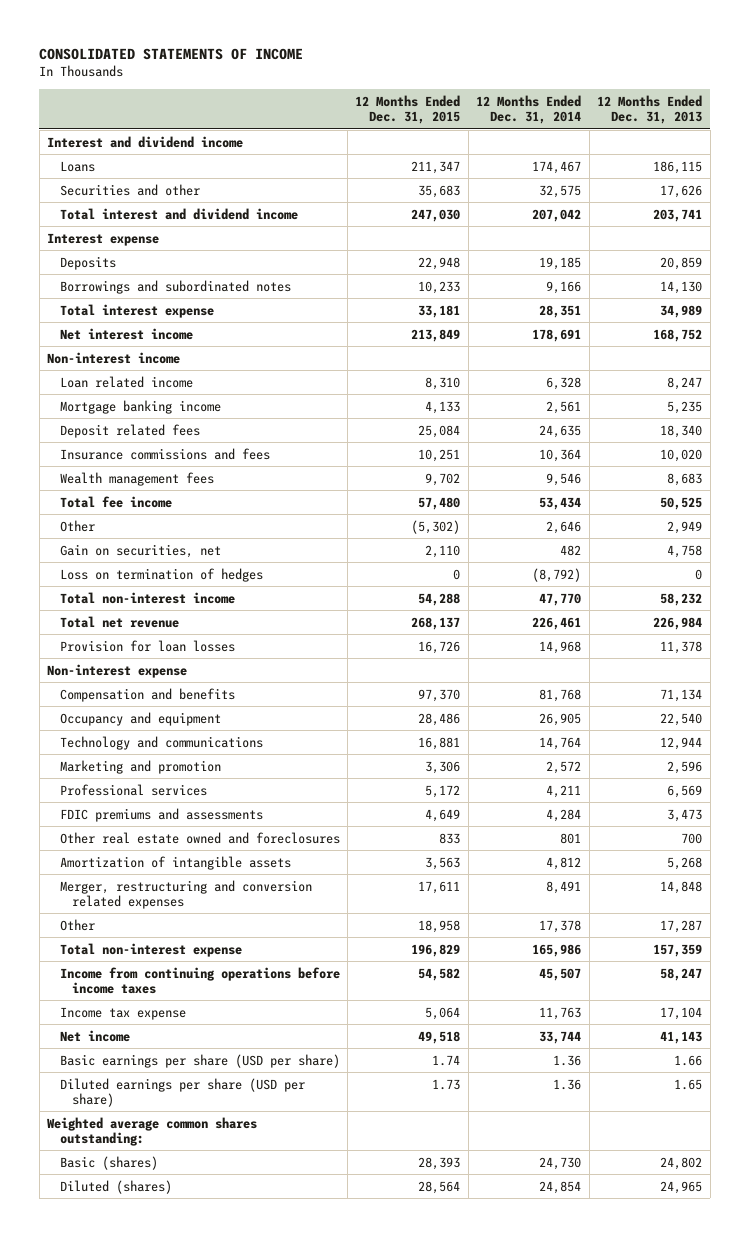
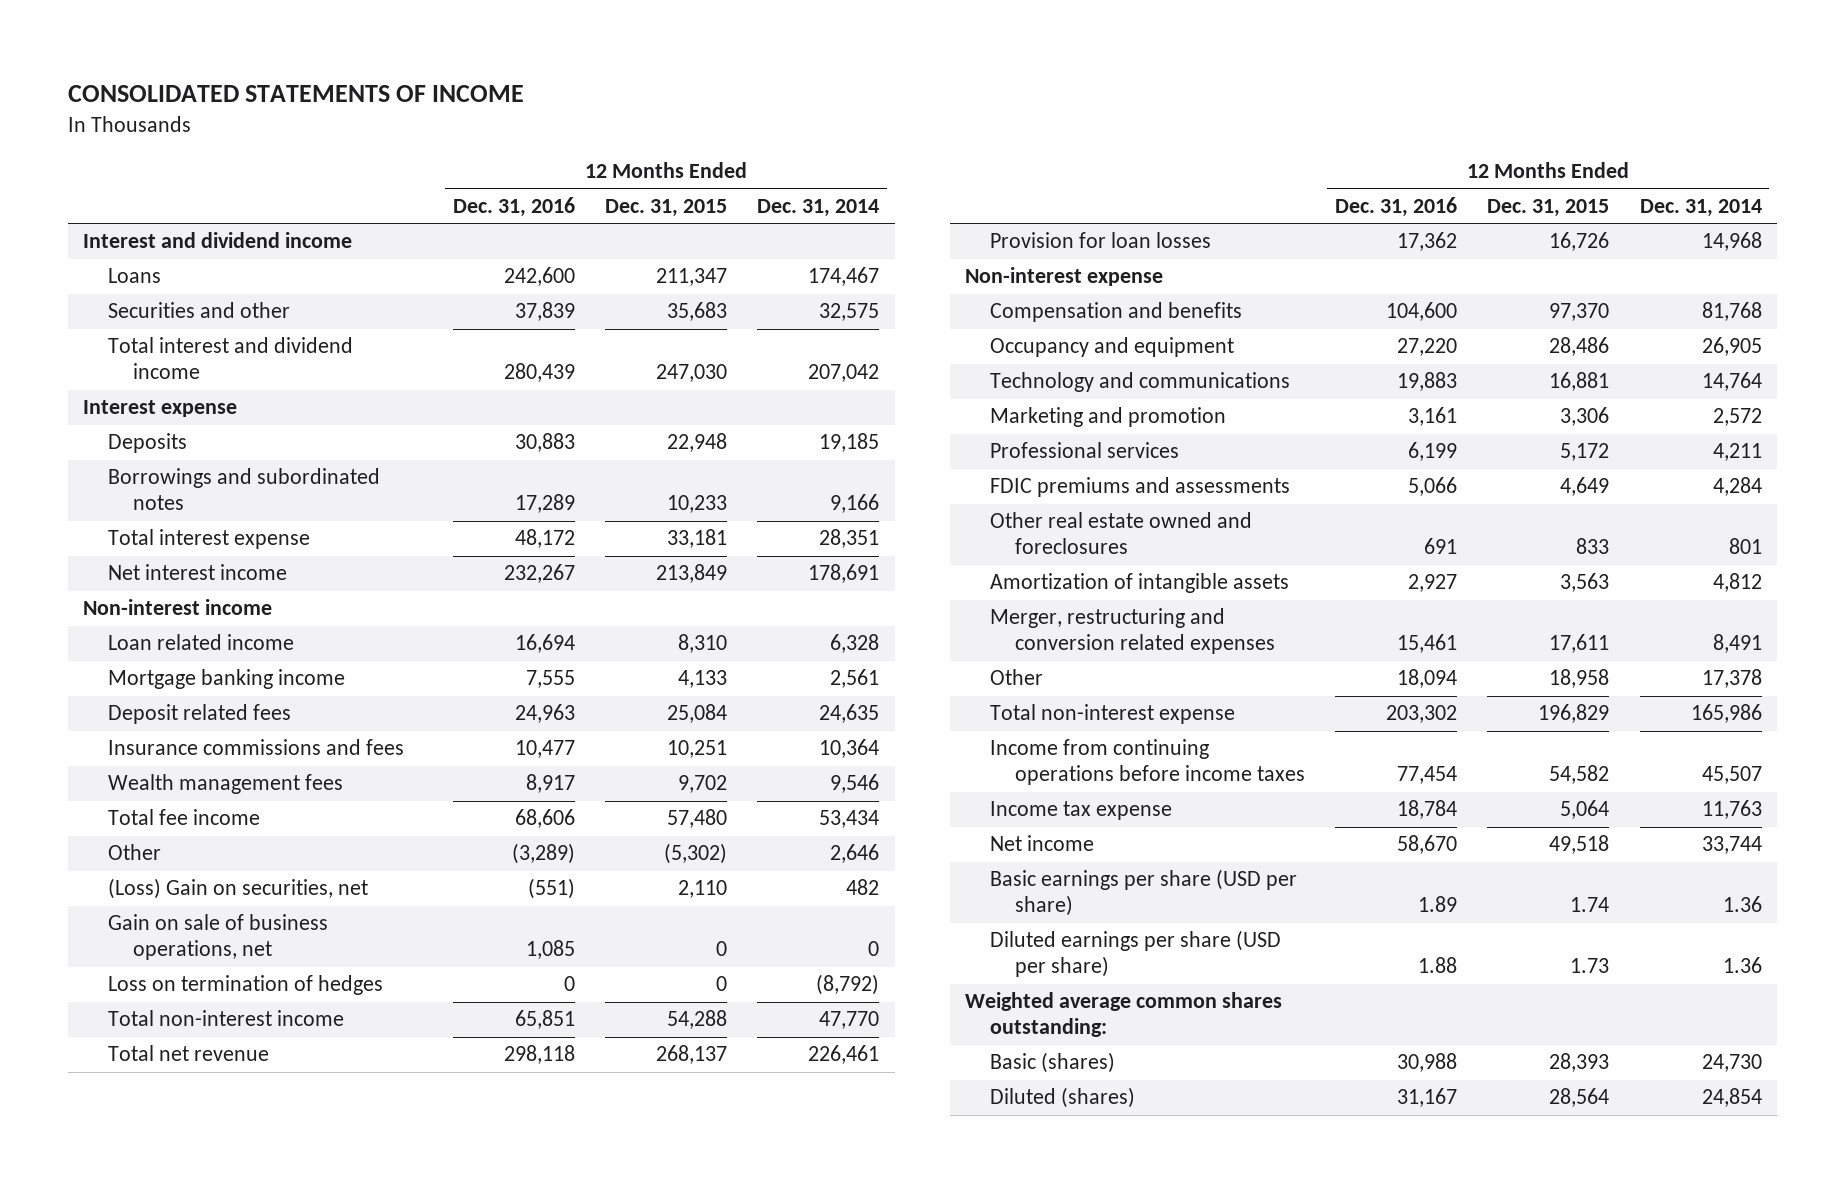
- | 12 Months Ended Dec. 31, 2015 | 12 Months Ended Dec. 31, 2014 | 12 Months Ended Dec. 31, 2013
+ | 12 Months Ended Dec. 31, 2016 | 12 Months Ended Dec. 31, 2015 | 12 Months Ended Dec. 31, 2014
- Gain on securities, net | 2,110 | 482 | 4,758
+ (Loss) Gain on securities, net | (551) | 2,110 | 482
+ Gain on sale of business operations, net | 1,085 | 0 | 0

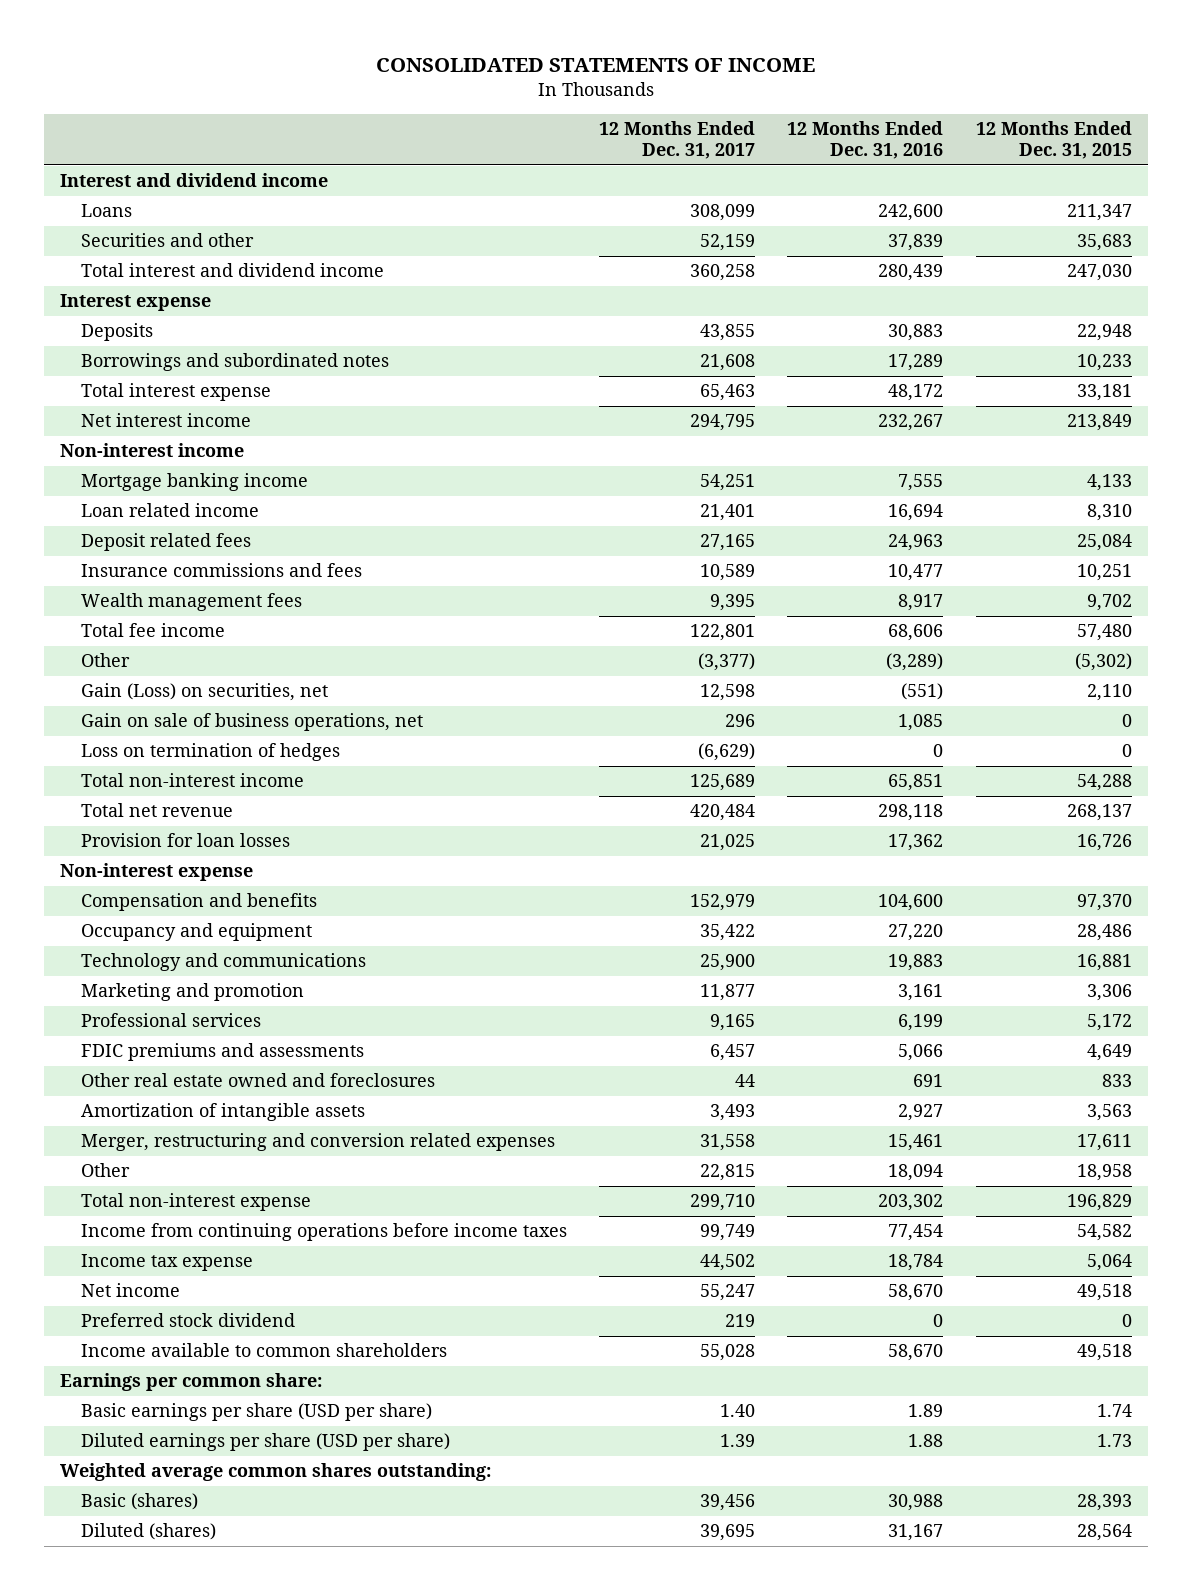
- | 12 Months Ended Dec. 31, 2016 | 12 Months Ended Dec. 31, 2015 | 12 Months Ended Dec. 31, 2014
+ | 12 Months Ended Dec. 31, 2017 | 12 Months Ended Dec. 31, 2016 | 12 Months Ended Dec. 31, 2015
moved down: Loan related income | 21,401 | 16,694 | 8,310
- (Loss) Gain on securities, net | (551) | 2,110 | 482
+ Gain (Loss) on securities, net | 12,598 | (551) | 2,110
+ Preferred stock dividend | 219 | 0 | 0
+ Income available to common shareholders | 55,028 | 58,670 | 49,518
+ Earnings per common share:

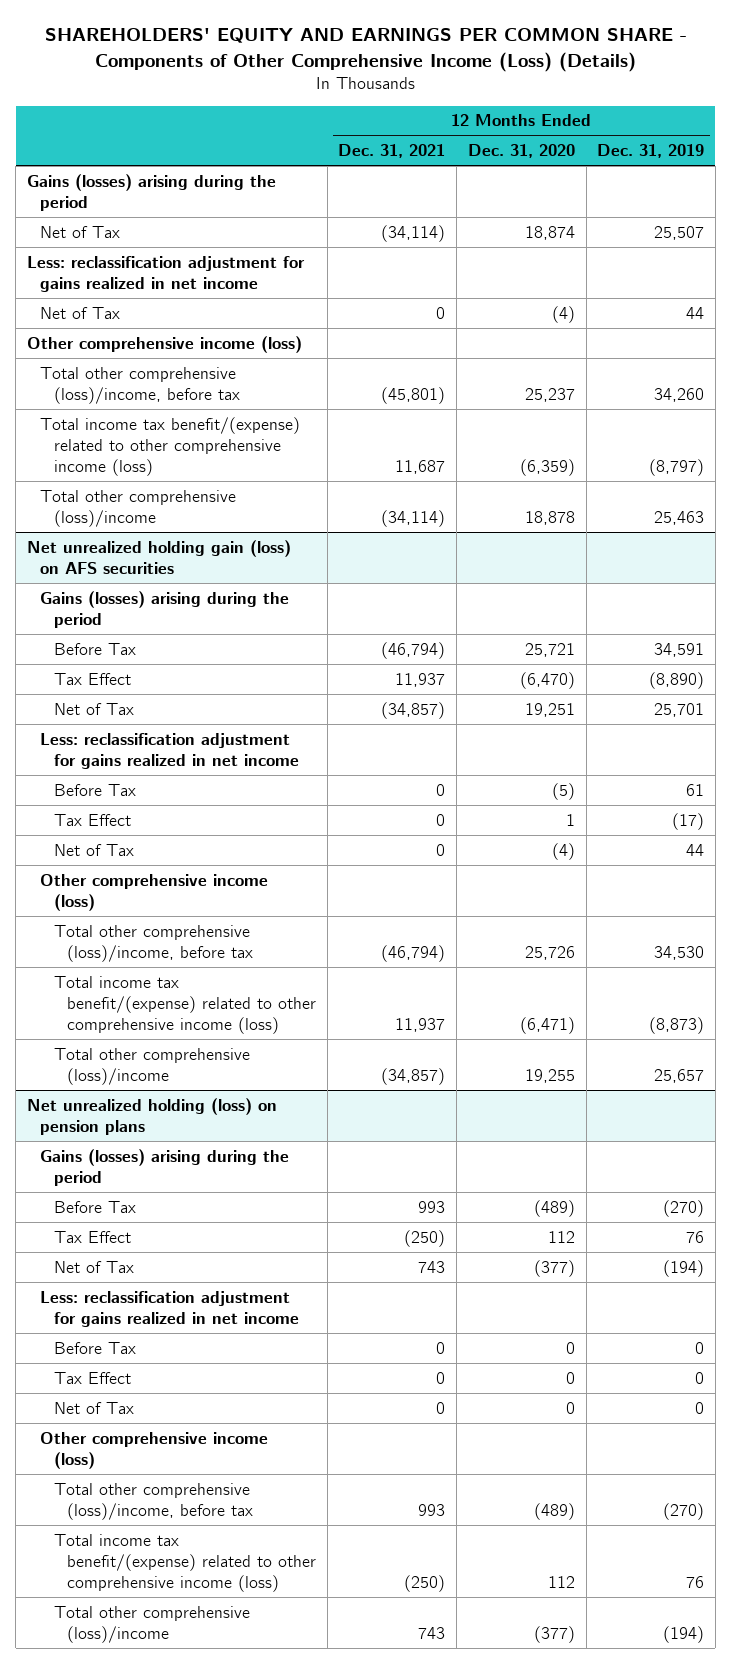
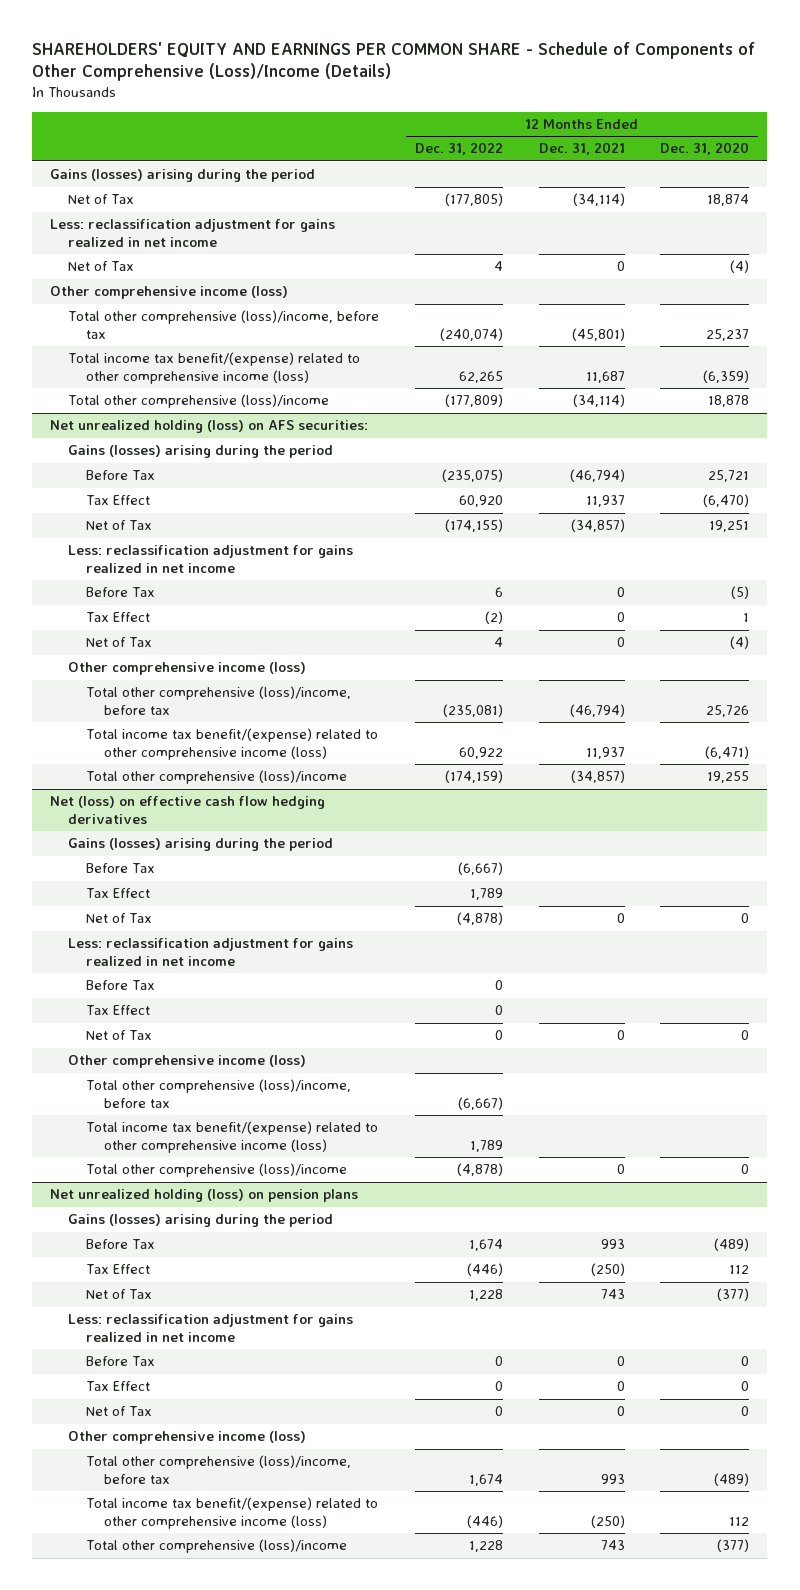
- SHAREHOLDERS' EQUITY AND EARNINGS PER COMMON SHARE - Components of Other Comprehensive Income (Loss) (Details)
+ SHAREHOLDERS' EQUITY AND EARNINGS PER COMMON SHARE - Schedule of Components of Other Comprehensive (Loss)/Income (Details)
- | 12 Months Ended Dec. 31, 2021 | 12 Months Ended Dec. 31, 2020 | 12 Months Ended Dec. 31, 2019
+ | 12 Months Ended Dec. 31, 2022 | 12 Months Ended Dec. 31, 2021 | 12 Months Ended Dec. 31, 2020
- Net unrealized holding gain (loss) on AFS securities
+ Net unrealized holding (loss) on AFS securities:
+ Net (loss) on effective cash flow hedging derivatives
+ Gains (losses) arising during the period
+ Before Tax | (6,667) | |
+ Tax Effect | 1,789 | |
+ Net of Tax | (4,878) | 0 | 0
+ Less: reclassification adjustment for gains realized in net income
+ Before Tax | 0 | |
+ Tax Effect | 0 | |
+ Net of Tax | 0 | 0 | 0
+ Other comprehensive income (loss)
+ Total other comprehensive (loss)/income, before tax | (6,667) | |
+ Total income tax benefit/(expense) related to other comprehensive income (loss) | 1,789 | |
+ Total other comprehensive (loss)/income | (4,878) | 0 | 0

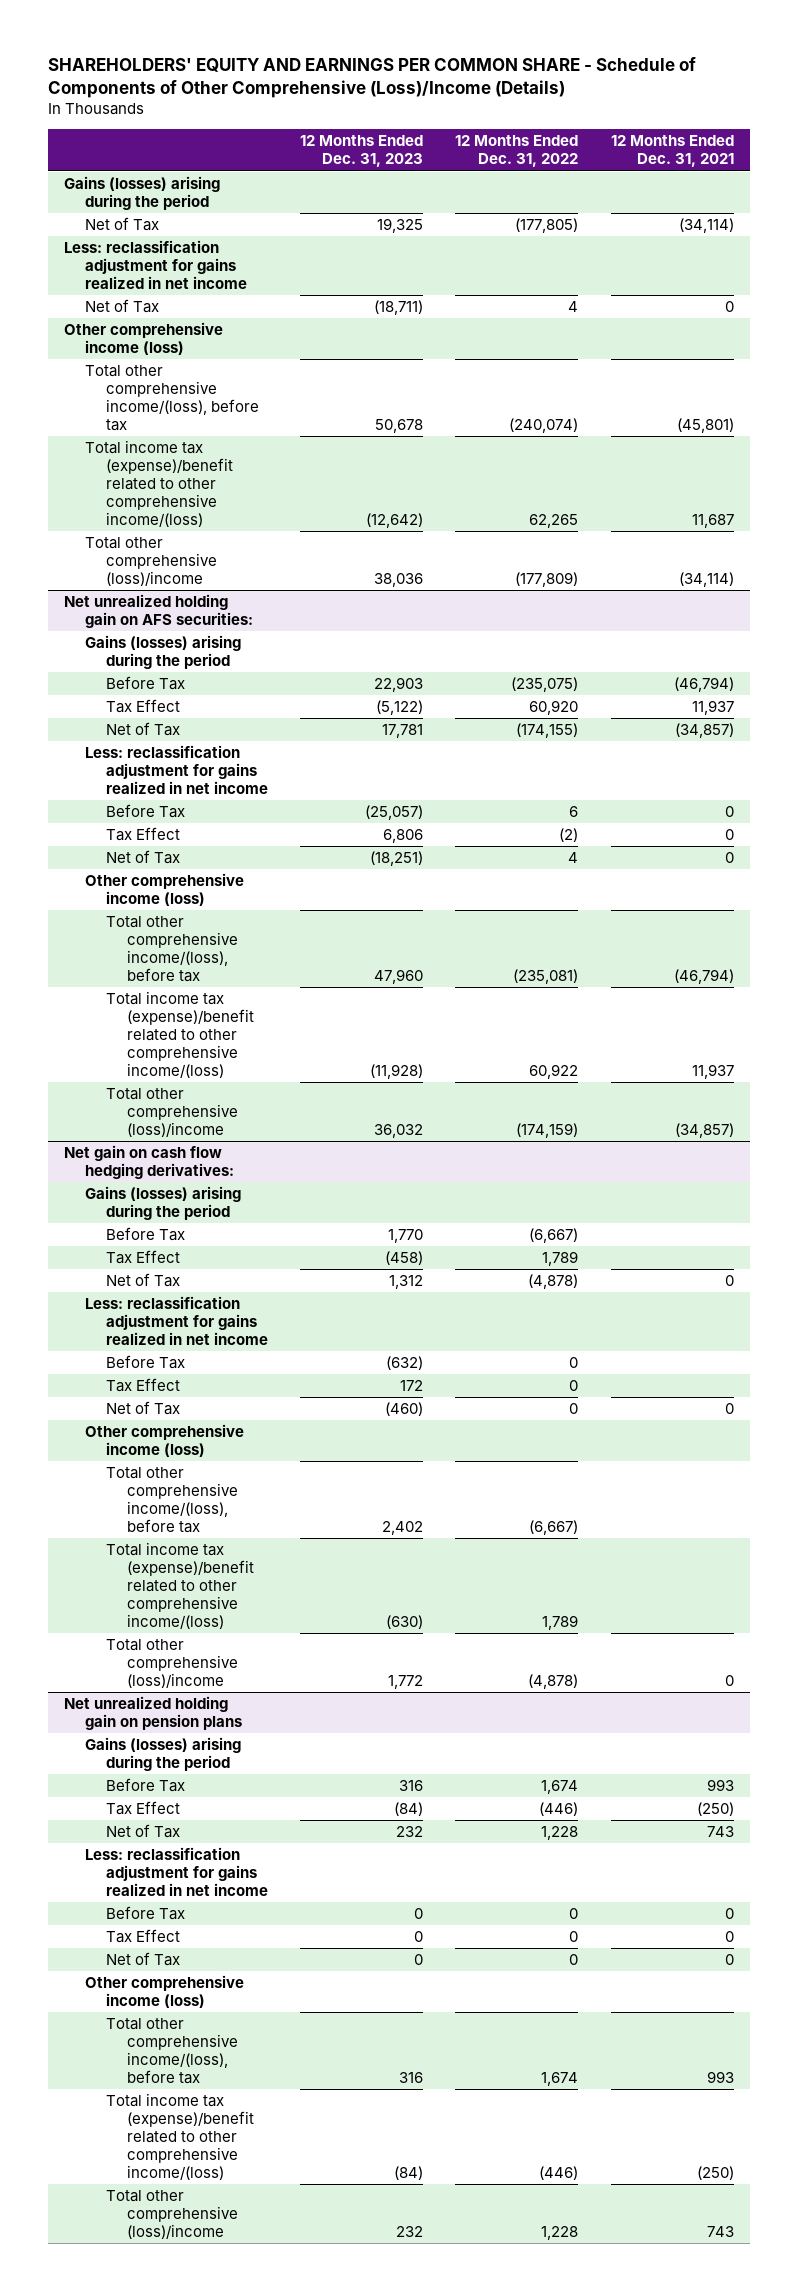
- | 12 Months Ended Dec. 31, 2022 | 12 Months Ended Dec. 31, 2021 | 12 Months Ended Dec. 31, 2020
+ | 12 Months Ended Dec. 31, 2023 | 12 Months Ended Dec. 31, 2022 | 12 Months Ended Dec. 31, 2021
- Total other comprehensive (loss)/income, before tax | (240,074) | (45,801) | 25,237
- Total income tax benefit/(expense) related to other comprehensive income (loss) | 62,265 | 11,687 | (6,359)
+ Total other comprehensive income/(loss), before tax | 50,678 | (240,074) | (45,801)
+ Total income tax (expense)/benefit related to other comprehensive income/(loss) | (12,642) | 62,265 | 11,687
- Net unrealized holding (loss) on AFS securities:
+ Net unrealized holding gain on AFS securities:
- Total other comprehensive (loss)/income, before tax | (235,081) | (46,794) | 25,726
- Total income tax benefit/(expense) related to other comprehensive income (loss) | 60,922 | 11,937 | (6,471)
+ Total other comprehensive income/(loss), before tax | 47,960 | (235,081) | (46,794)
+ Total income tax (expense)/benefit related to other comprehensive income/(loss) | (11,928) | 60,922 | 11,937
- Net (loss) on effective cash flow hedging derivatives
+ Net gain on cash flow hedging derivatives:
- Total other comprehensive (loss)/income, before tax | (6,667) | |
- Total income tax benefit/(expense) related to other comprehensive income (loss) | 1,789 | |
+ Total other comprehensive income/(loss), before tax | 2,402 | (6,667) |
+ Total income tax (expense)/benefit related to other comprehensive income/(loss) | (630) | 1,789 |
- Net unrealized holding (loss) on pension plans
+ Net unrealized holding gain on pension plans
- Total other comprehensive (loss)/income, before tax | 1,674 | 993 | (489)
- Total income tax benefit/(expense) related to other comprehensive income (loss) | (446) | (250) | 112
+ Total other comprehensive income/(loss), before tax | 316 | 1,674 | 993
+ Total income tax (expense)/benefit related to other comprehensive income/(loss) | (84) | (446) | (250)

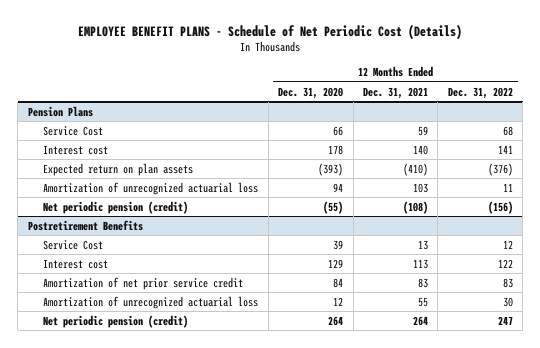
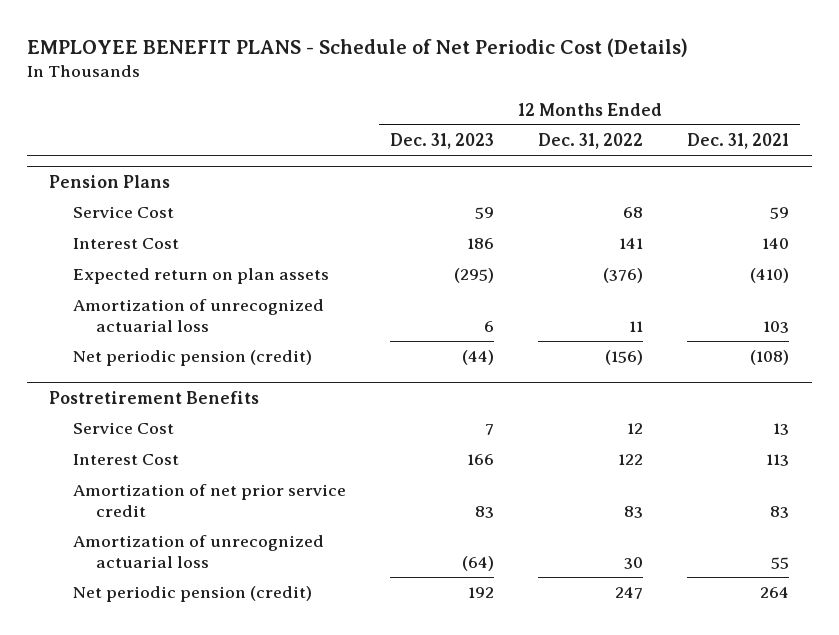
- | 12 Months Ended Dec. 31, 2020 | 12 Months Ended Dec. 31, 2021 | 12 Months Ended Dec. 31, 2022
+ | 12 Months Ended Dec. 31, 2023 | 12 Months Ended Dec. 31, 2022 | 12 Months Ended Dec. 31, 2021
@ Pension Plans
- Interest cost | 178 | 140 | 141
+ Interest Cost | 186 | 141 | 140
@ Postretirement Benefits
- Interest cost | 129 | 113 | 122
+ Interest Cost | 166 | 122 | 113

